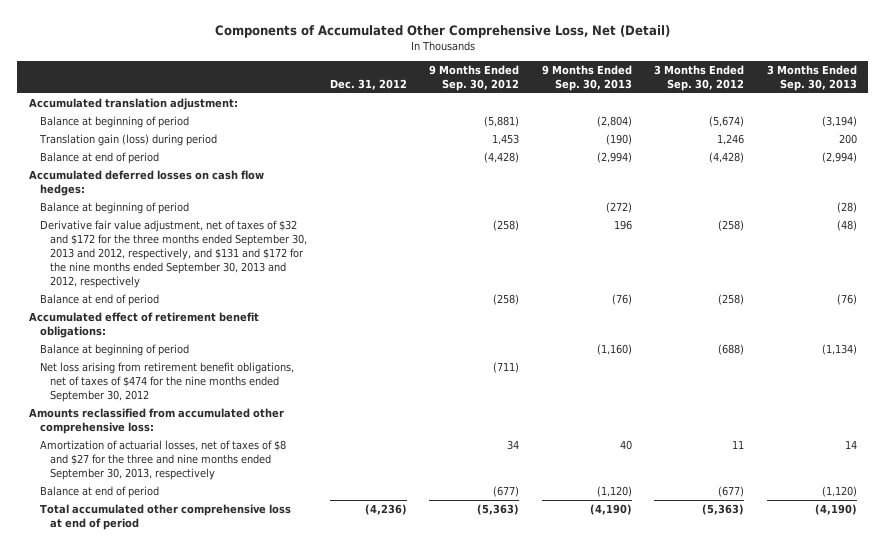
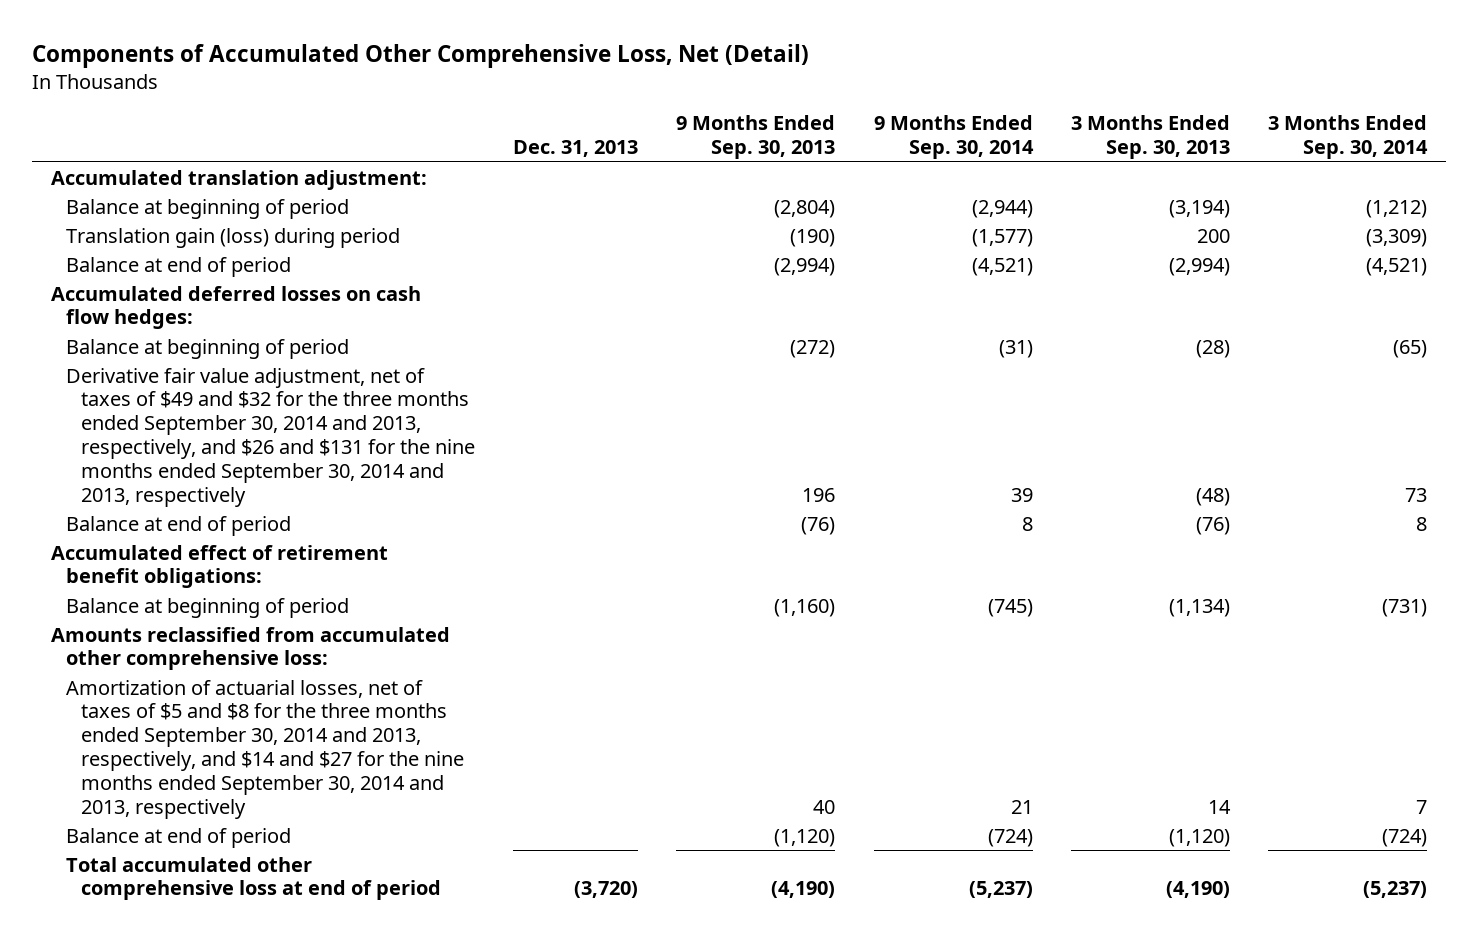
- | Dec. 31, 2012 | 9 Months Ended Sep. 30, 2012 | 9 Months Ended Sep. 30, 2013 | 3 Months Ended Sep. 30, 2012 | 3 Months Ended Sep. 30, 2013
+ | Dec. 31, 2013 | 9 Months Ended Sep. 30, 2013 | 9 Months Ended Sep. 30, 2014 | 3 Months Ended Sep. 30, 2013 | 3 Months Ended Sep. 30, 2014
- Derivative fair value adjustment, net of taxes of $32 and $172 for the three months ended September 30, 2013 and 2012, respectively, and $131 and $172 for the nine months ended September 30, 2013 and 2012, respectively | | (258) | 196 | (258) | (48)
+ Derivative fair value adjustment, net of taxes of $49 and $32 for the three months ended September 30, 2014 and 2013, respectively, and $26 and $131 for the nine months ended September 30, 2014 and 2013, respectively | | 196 | 39 | (48) | 73
- Net loss arising from retirement benefit obligations, net of taxes of $474 for the nine months ended September 30, 2012 | | (711) | | |
- Amortization of actuarial losses, net of taxes of $8 and $27 for the three and nine months ended September 30, 2013, respectively | | 34 | 40 | 11 | 14
+ Amortization of actuarial losses, net of taxes of $5 and $8 for the three months ended September 30, 2014 and 2013, respectively, and $14 and $27 for the nine months ended September 30, 2014 and 2013, respectively | | 40 | 21 | 14 | 7

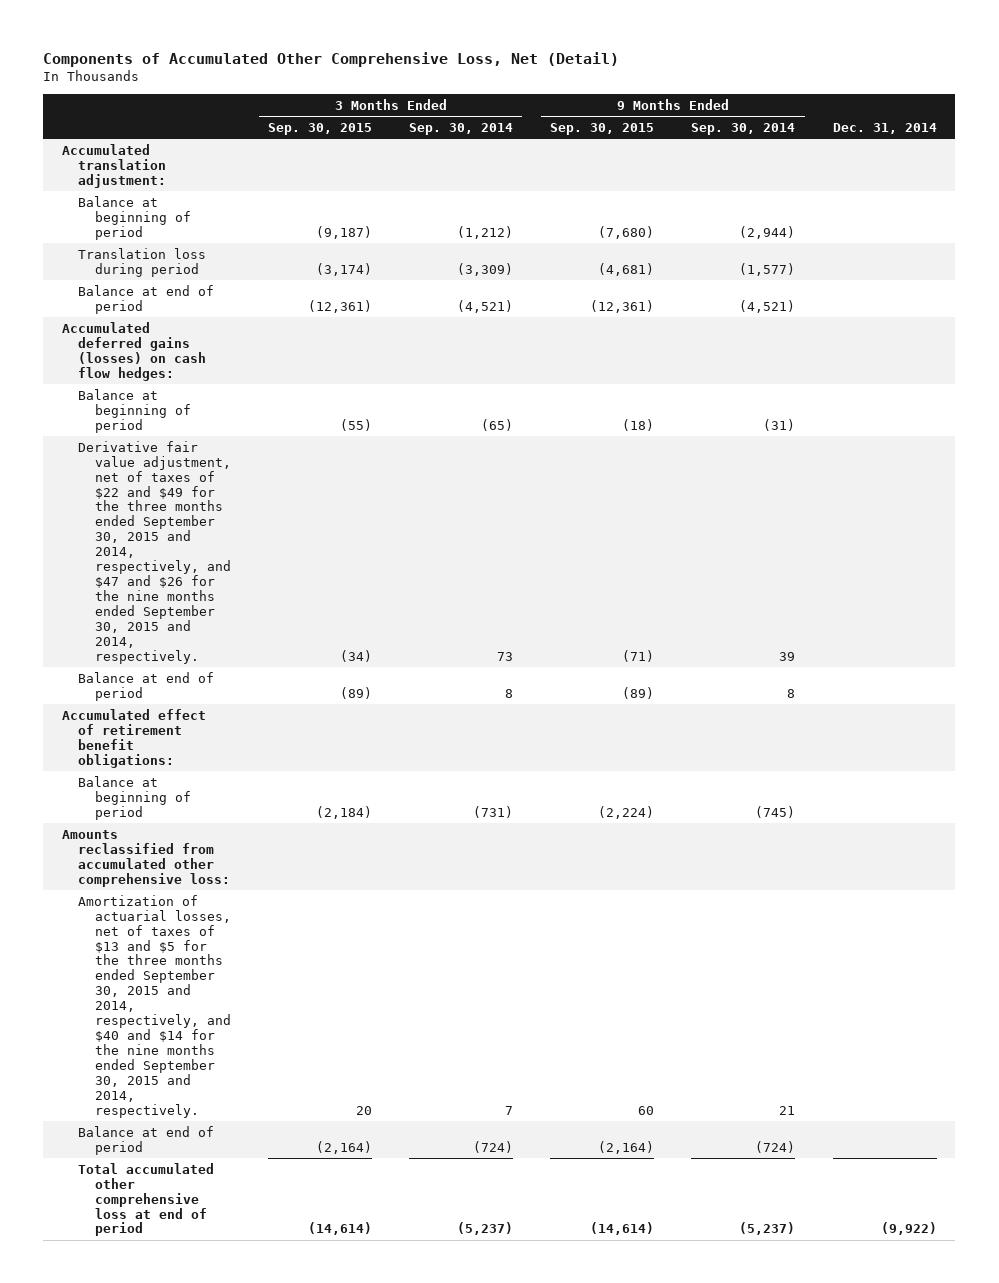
- | Dec. 31, 2013 | 9 Months Ended Sep. 30, 2013 | 9 Months Ended Sep. 30, 2014 | 3 Months Ended Sep. 30, 2013 | 3 Months Ended Sep. 30, 2014
+ | 3 Months Ended Sep. 30, 2015 | 3 Months Ended Sep. 30, 2014 | 9 Months Ended Sep. 30, 2015 | 9 Months Ended Sep. 30, 2014 | Dec. 31, 2014
- Translation gain (loss) during period | | (190) | (1,577) | 200 | (3,309)
+ Translation loss during period | (3,174) | (3,309) | (4,681) | (1,577) |
- Accumulated deferred losses on cash flow hedges:
+ Accumulated deferred gains (losses) on cash flow hedges:
- Derivative fair value adjustment, net of taxes of $49 and $32 for the three months ended September 30, 2014 and 2013, respectively, and $26 and $131 for the nine months ended September 30, 2014 and 2013, respectively | | 196 | 39 | (48) | 73
+ Derivative fair value adjustment, net of taxes of $22 and $49 for the three months ended September 30, 2015 and 2014, respectively, and $47 and $26 for the nine months ended September 30, 2015 and 2014, respectively. | (34) | 73 | (71) | 39 |
- Amortization of actuarial losses, net of taxes of $5 and $8 for the three months ended September 30, 2014 and 2013, respectively, and $14 and $27 for the nine months ended September 30, 2014 and 2013, respectively | | 40 | 21 | 14 | 7
+ Amortization of actuarial losses, net of taxes of $13 and $5 for the three months ended September 30, 2015 and 2014, respectively, and $40 and $14 for the nine months ended September 30, 2015 and 2014, respectively. | 20 | 7 | 60 | 21 |

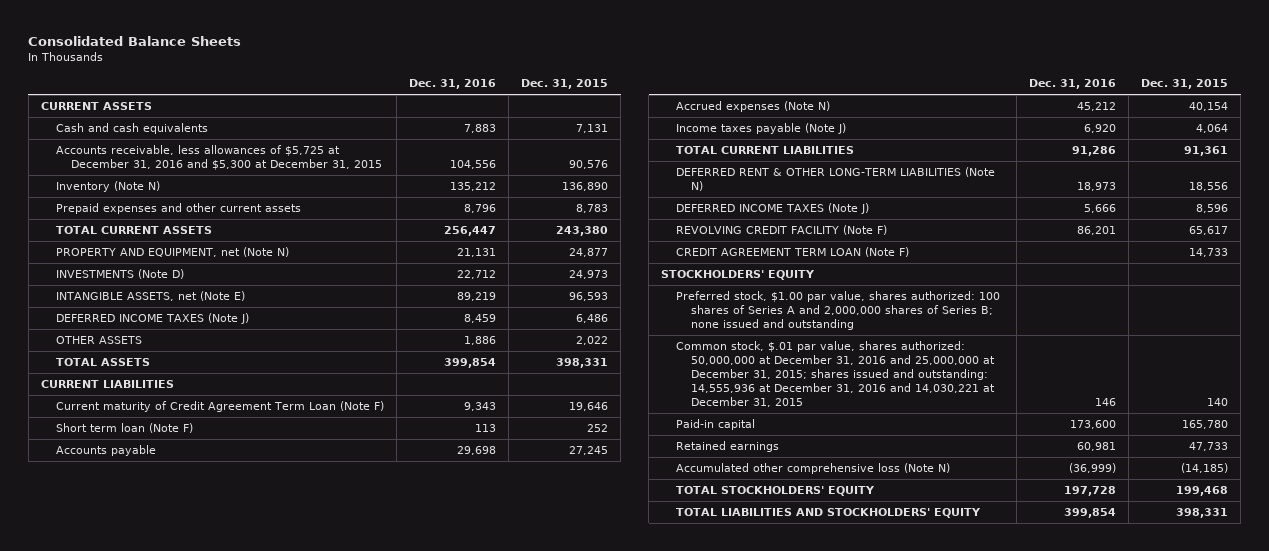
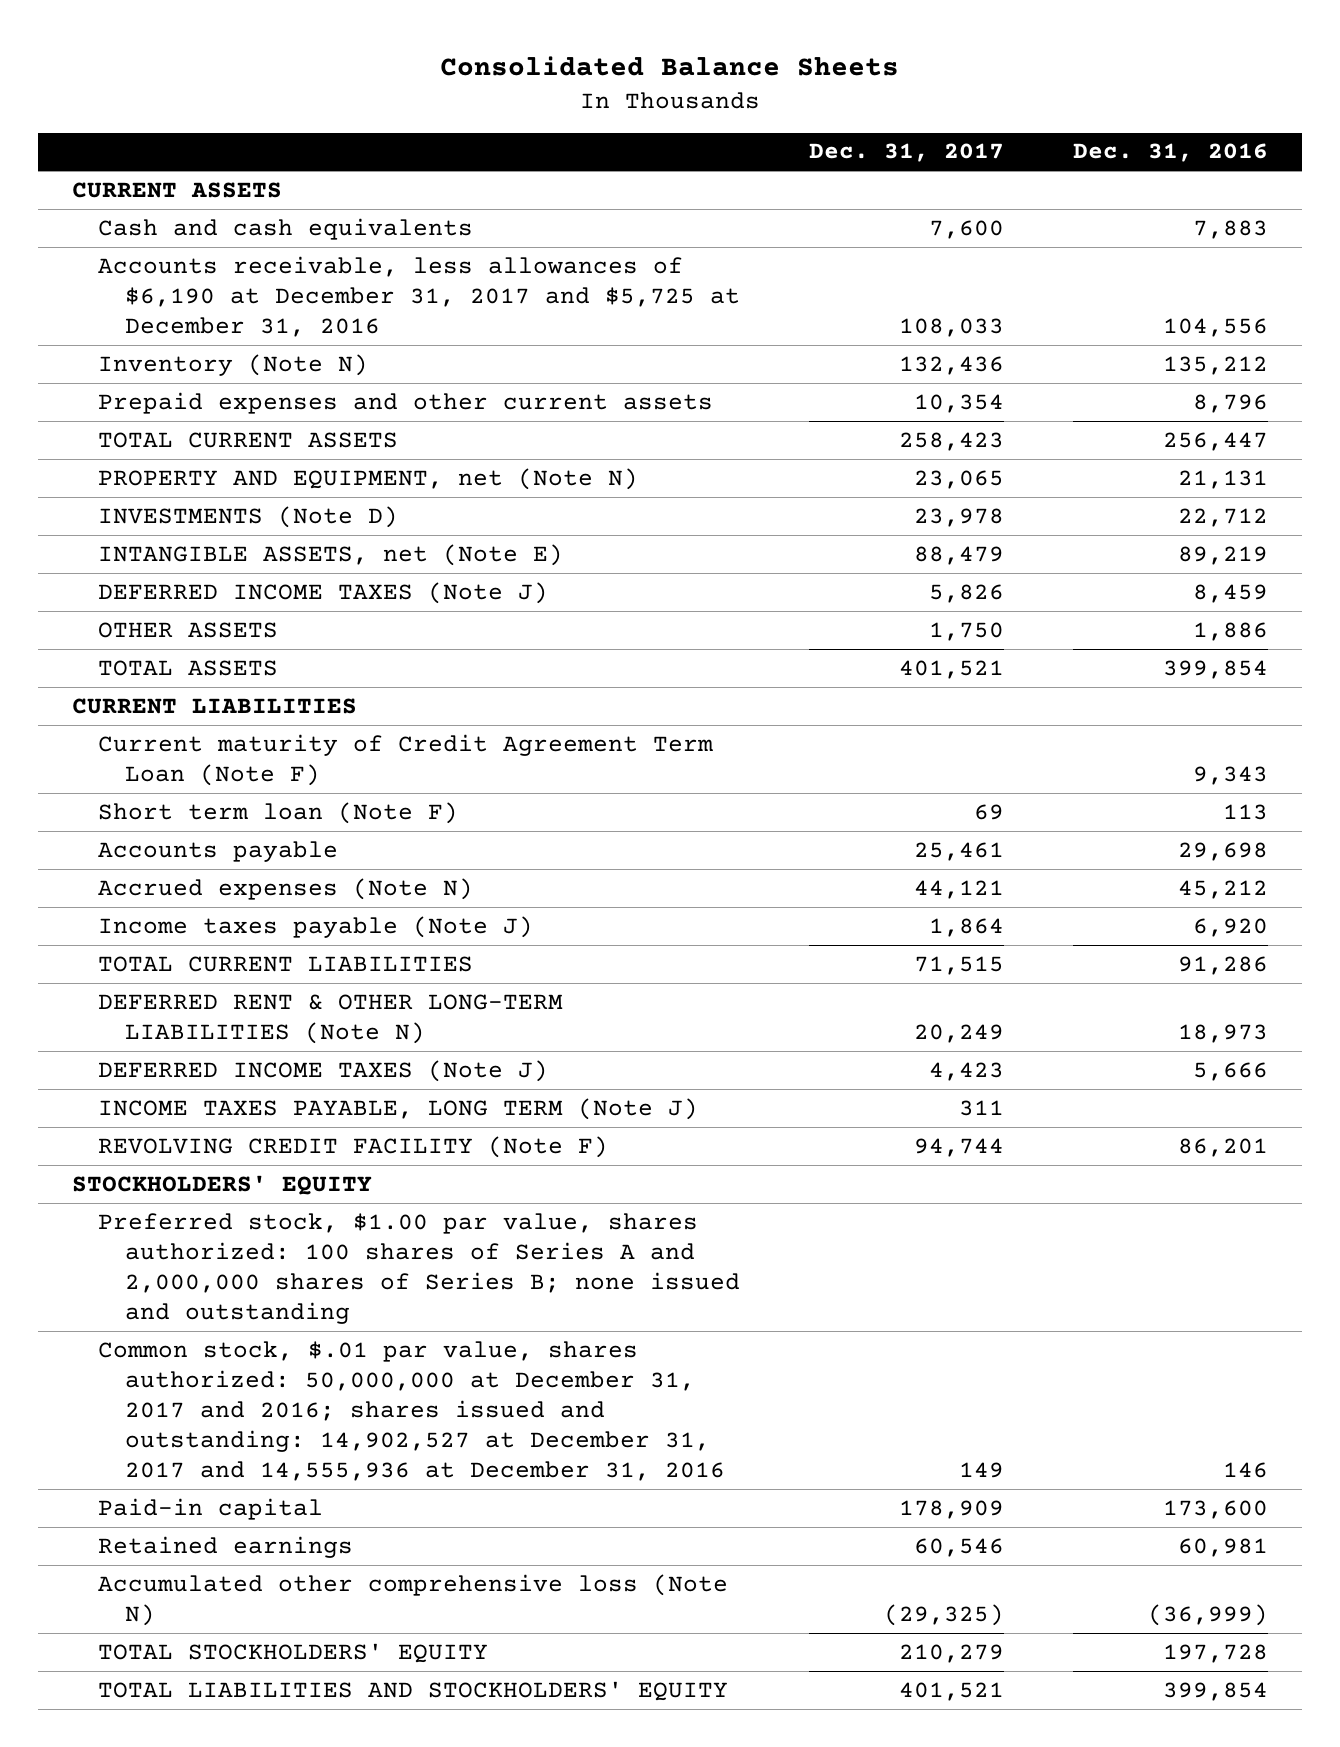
- | Dec. 31, 2016 | Dec. 31, 2015
+ | Dec. 31, 2017 | Dec. 31, 2016
- Accounts receivable, less allowances of $5,725 at December 31, 2016 and $5,300 at December 31, 2015 | 104,556 | 90,576
+ Accounts receivable, less allowances of $6,190 at December 31, 2017 and $5,725 at December 31, 2016 | 108,033 | 104,556
+ INCOME TAXES PAYABLE, LONG TERM (Note J) | 311 |
- CREDIT AGREEMENT TERM LOAN (Note F) | | 14,733
- Common stock, $.01 par value, shares authorized: 50,000,000 at December 31, 2016 and 25,000,000 at December 31, 2015; shares issued and outstanding: 14,555,936 at December 31, 2016 and 14,030,221 at December 31, 2015 | 146 | 140
+ Common stock, $.01 par value, shares authorized: 50,000,000 at December 31, 2017 and 2016; shares issued and outstanding: 14,902,527 at December 31, 2017 and 14,555,936 at December 31, 2016 | 149 | 146

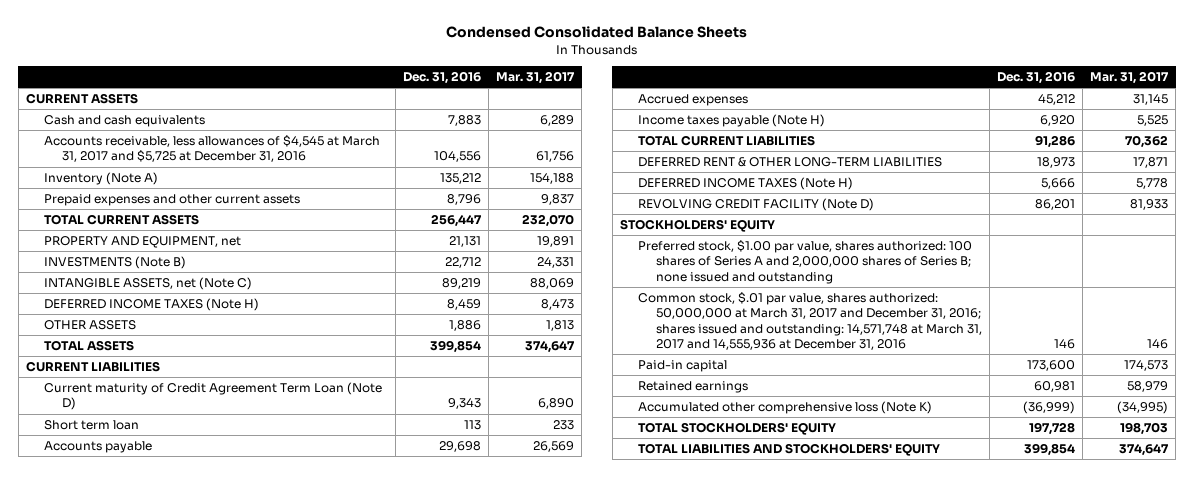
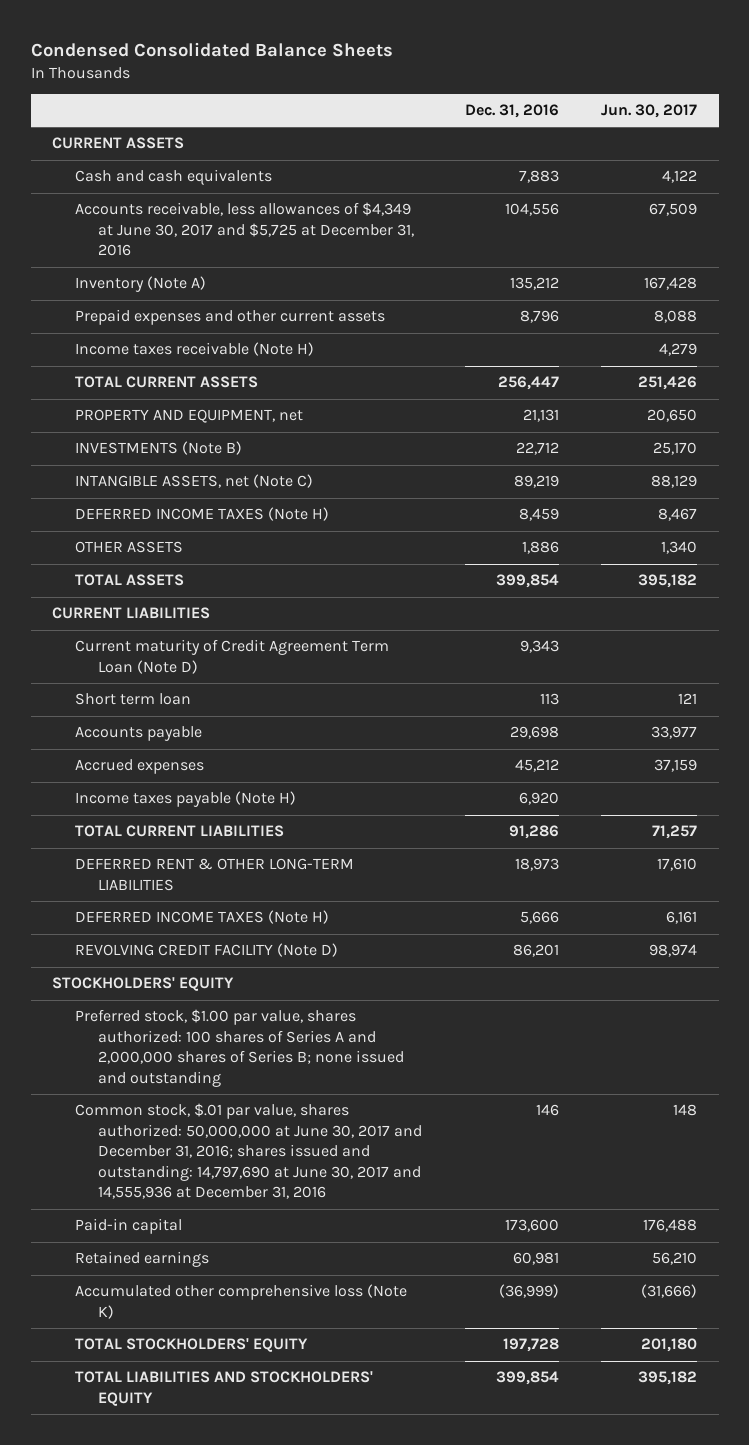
- | Dec. 31, 2016 | Mar. 31, 2017
+ | Dec. 31, 2016 | Jun. 30, 2017
- Accounts receivable, less allowances of $4,545 at March 31, 2017 and $5,725 at December 31, 2016 | 104,556 | 61,756
+ Accounts receivable, less allowances of $4,349 at June 30, 2017 and $5,725 at December 31, 2016 | 104,556 | 67,509
+ Income taxes receivable (Note H) | | 4,279
- Common stock, $.01 par value, shares authorized: 50,000,000 at March 31, 2017 and December 31, 2016; shares issued and outstanding: 14,571,748 at March 31, 2017 and 14,555,936 at December 31, 2016 | 146 | 146
+ Common stock, $.01 par value, shares authorized: 50,000,000 at June 30, 2017 and December 31, 2016; shares issued and outstanding: 14,797,690 at June 30, 2017 and 14,555,936 at December 31, 2016 | 146 | 148

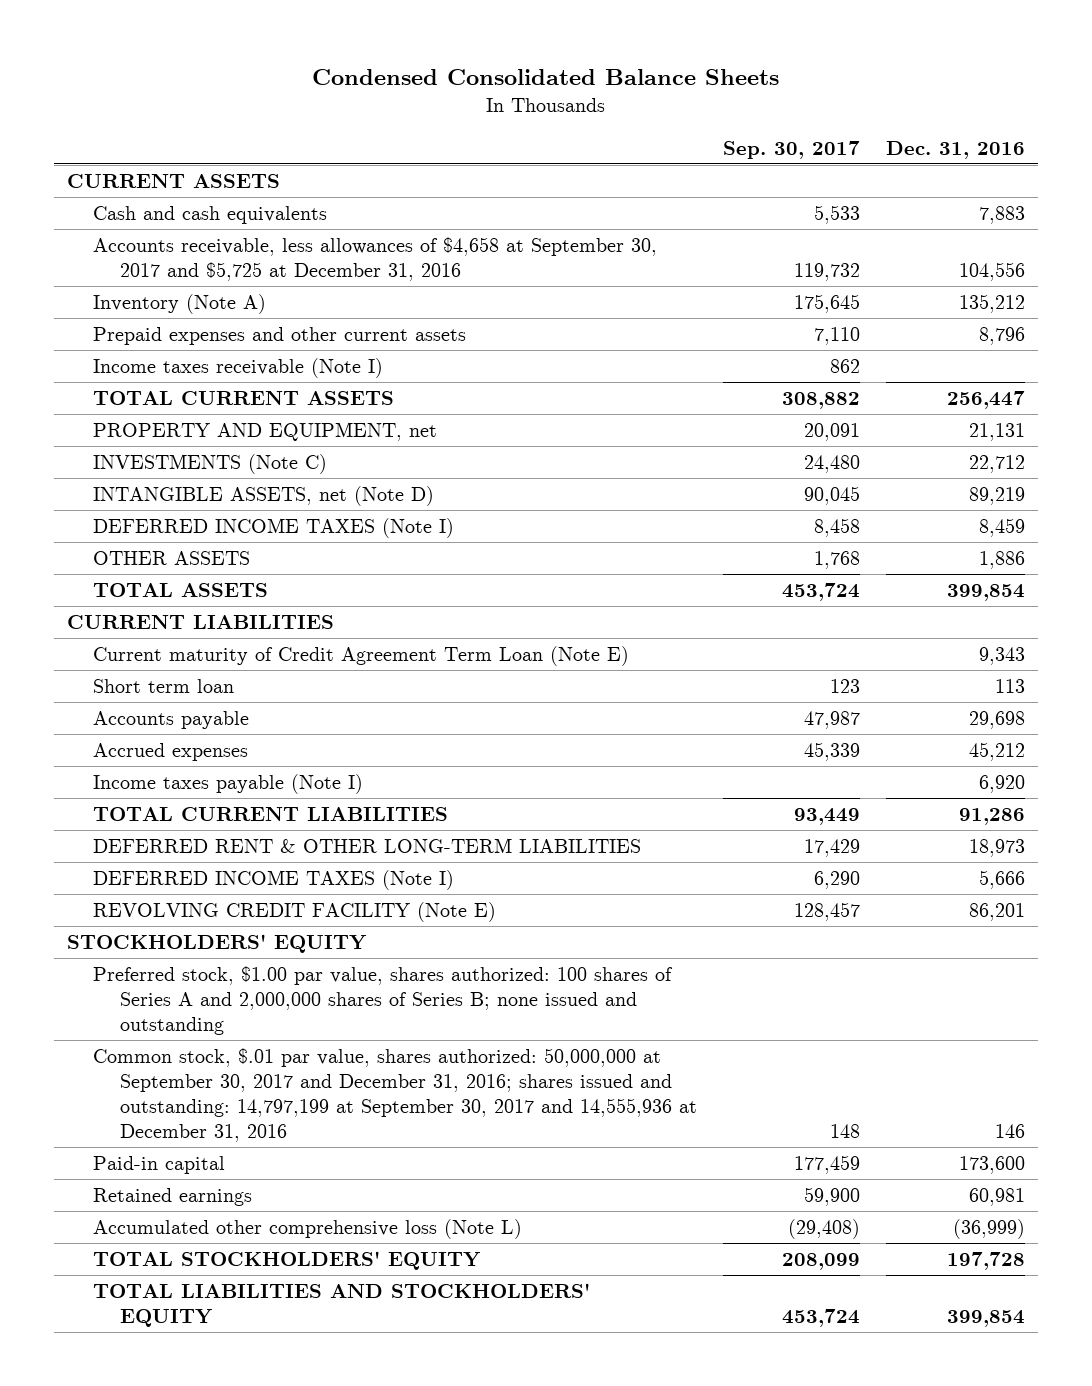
- | Dec. 31, 2016 | Jun. 30, 2017
+ | Sep. 30, 2017 | Dec. 31, 2016
- Accounts receivable, less allowances of $4,349 at June 30, 2017 and $5,725 at December 31, 2016 | 104,556 | 67,509
+ Accounts receivable, less allowances of $4,658 at September 30, 2017 and $5,725 at December 31, 2016 | 119,732 | 104,556
- Income taxes receivable (Note H) | | 4,279
+ Income taxes receivable (Note I) | 862 |
- INVESTMENTS (Note B) | 22,712 | 25,170
- INTANGIBLE ASSETS, net (Note C) | 89,219 | 88,129
- DEFERRED INCOME TAXES (Note H) | 8,459 | 8,467
+ INVESTMENTS (Note C) | 24,480 | 22,712
+ INTANGIBLE ASSETS, net (Note D) | 90,045 | 89,219
+ DEFERRED INCOME TAXES (Note I) | 8,458 | 8,459
- Current maturity of Credit Agreement Term Loan (Note D) | 9,343 |
+ Current maturity of Credit Agreement Term Loan (Note E) | | 9,343
- Income taxes payable (Note H) | 6,920 |
+ Income taxes payable (Note I) | | 6,920
- DEFERRED INCOME TAXES (Note H) | 5,666 | 6,161
- REVOLVING CREDIT FACILITY (Note D) | 86,201 | 98,974
+ DEFERRED INCOME TAXES (Note I) | 6,290 | 5,666
+ REVOLVING CREDIT FACILITY (Note E) | 128,457 | 86,201
- Common stock, $.01 par value, shares authorized: 50,000,000 at June 30, 2017 and December 31, 2016; shares issued and outstanding: 14,797,690 at June 30, 2017 and 14,555,936 at December 31, 2016 | 146 | 148
+ Common stock, $.01 par value, shares authorized: 50,000,000 at September 30, 2017 and December 31, 2016; shares issued and outstanding: 14,797,199 at September 30, 2017 and 14,555,936 at December 31, 2016 | 148 | 146
- Accumulated other comprehensive loss (Note K) | (36,999) | (31,666)
+ Accumulated other comprehensive loss (Note L) | (29,408) | (36,999)

